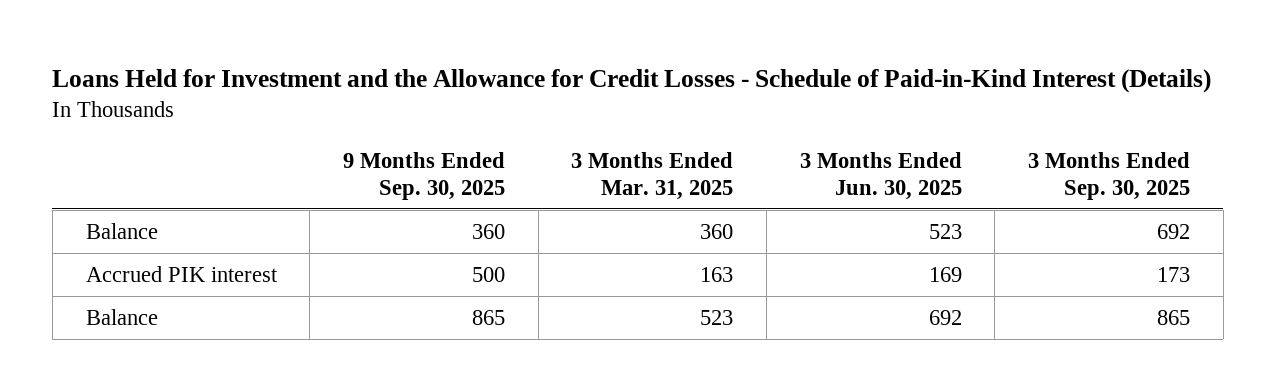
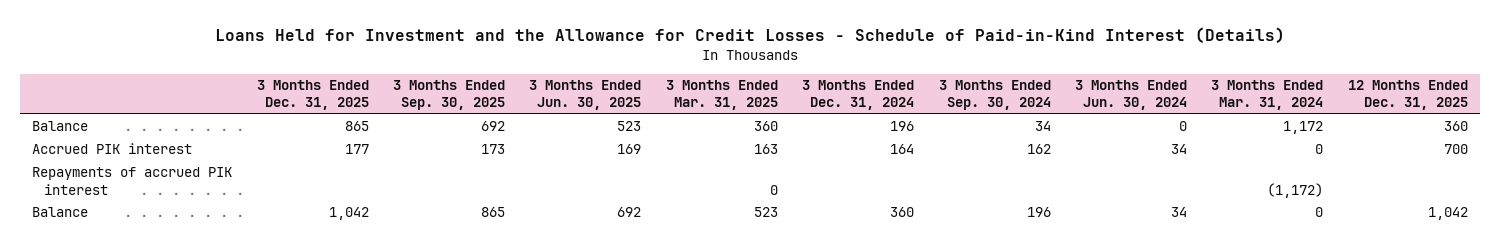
- | 9 Months Ended Sep. 30, 2025 | 3 Months Ended Mar. 31, 2025 | 3 Months Ended Jun. 30, 2025 | 3 Months Ended Sep. 30, 2025
+ | 3 Months Ended Dec. 31, 2025 | 3 Months Ended Sep. 30, 2025 | 3 Months Ended Jun. 30, 2025 | 3 Months Ended Mar. 31, 2025 | 3 Months Ended Dec. 31, 2024 | 3 Months Ended Sep. 30, 2024 | 3 Months Ended Jun. 30, 2024 | 3 Months Ended Mar. 31, 2024 | 12 Months Ended Dec. 31, 2025
+ Repayments of accrued PIK interest | | | | 0 | | | | (1,172) |

